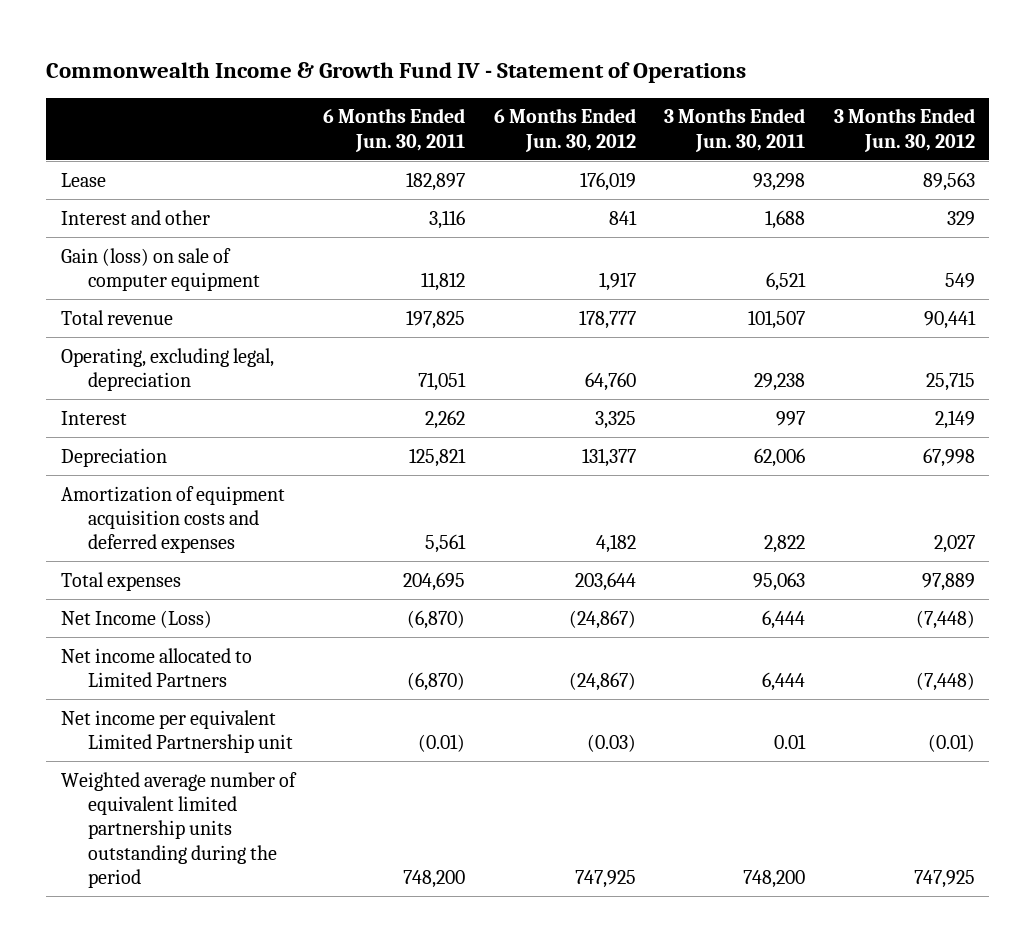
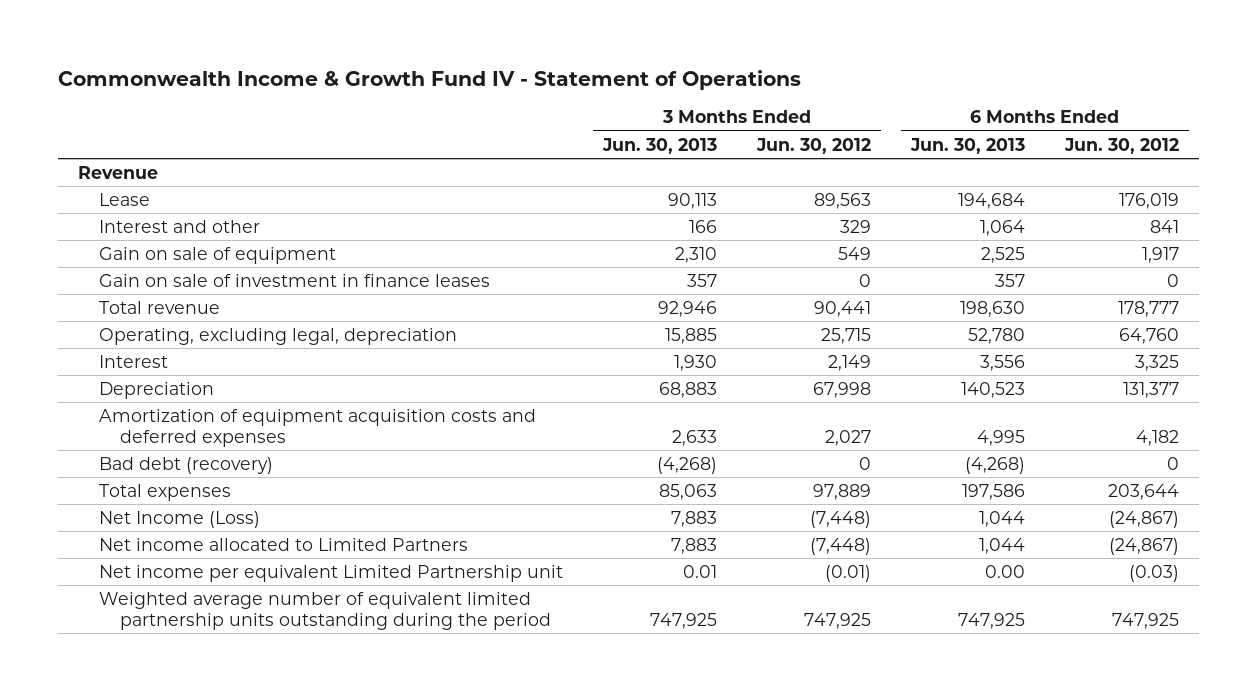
- | 6 Months Ended Jun. 30, 2011 | 6 Months Ended Jun. 30, 2012 | 3 Months Ended Jun. 30, 2011 | 3 Months Ended Jun. 30, 2012
+ | 3 Months Ended Jun. 30, 2013 | 3 Months Ended Jun. 30, 2012 | 6 Months Ended Jun. 30, 2013 | 6 Months Ended Jun. 30, 2012
+ Revenue
- Gain (loss) on sale of computer equipment | 11,812 | 1,917 | 6,521 | 549
+ Gain on sale of equipment | 2,310 | 549 | 2,525 | 1,917
+ Gain on sale of investment in finance leases | 357 | 0 | 357 | 0
+ Bad debt (recovery) | (4,268) | 0 | (4,268) | 0

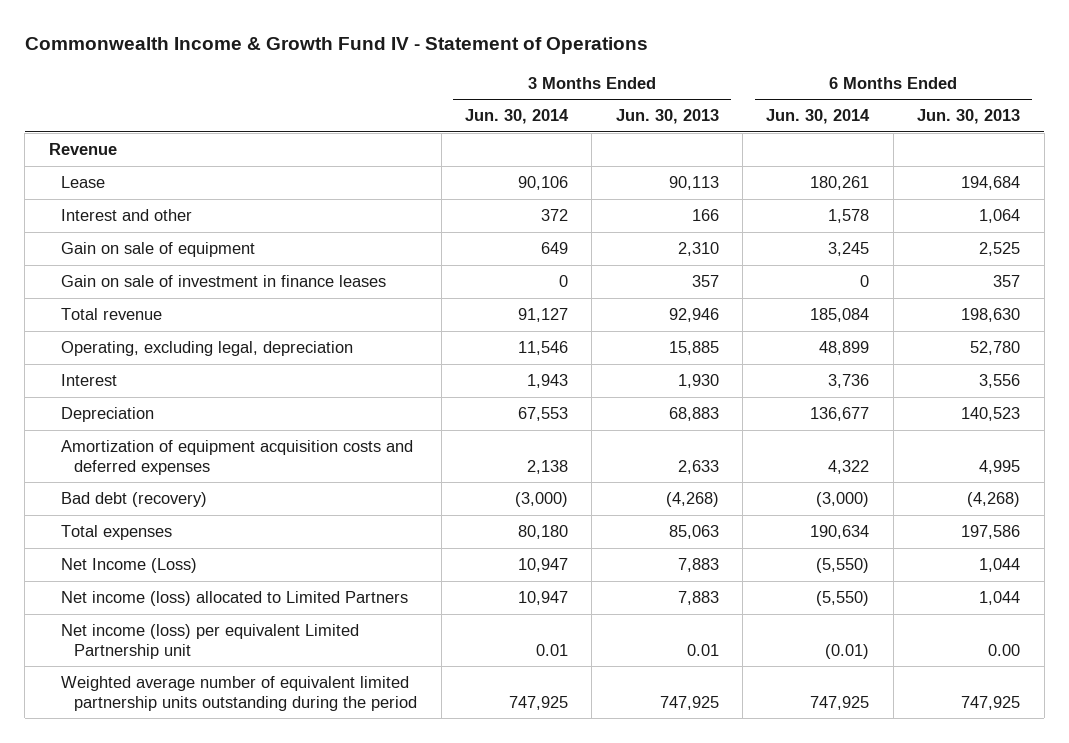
- | 3 Months Ended Jun. 30, 2013 | 3 Months Ended Jun. 30, 2012 | 6 Months Ended Jun. 30, 2013 | 6 Months Ended Jun. 30, 2012
+ | 3 Months Ended Jun. 30, 2014 | 3 Months Ended Jun. 30, 2013 | 6 Months Ended Jun. 30, 2014 | 6 Months Ended Jun. 30, 2013
- Net income allocated to Limited Partners | 7,883 | (7,448) | 1,044 | (24,867)
- Net income per equivalent Limited Partnership unit | 0.01 | (0.01) | 0.00 | (0.03)
+ Net income (loss) allocated to Limited Partners | 10,947 | 7,883 | (5,550) | 1,044
+ Net income (loss) per equivalent Limited Partnership unit | 0.01 | 0.01 | (0.01) | 0.00

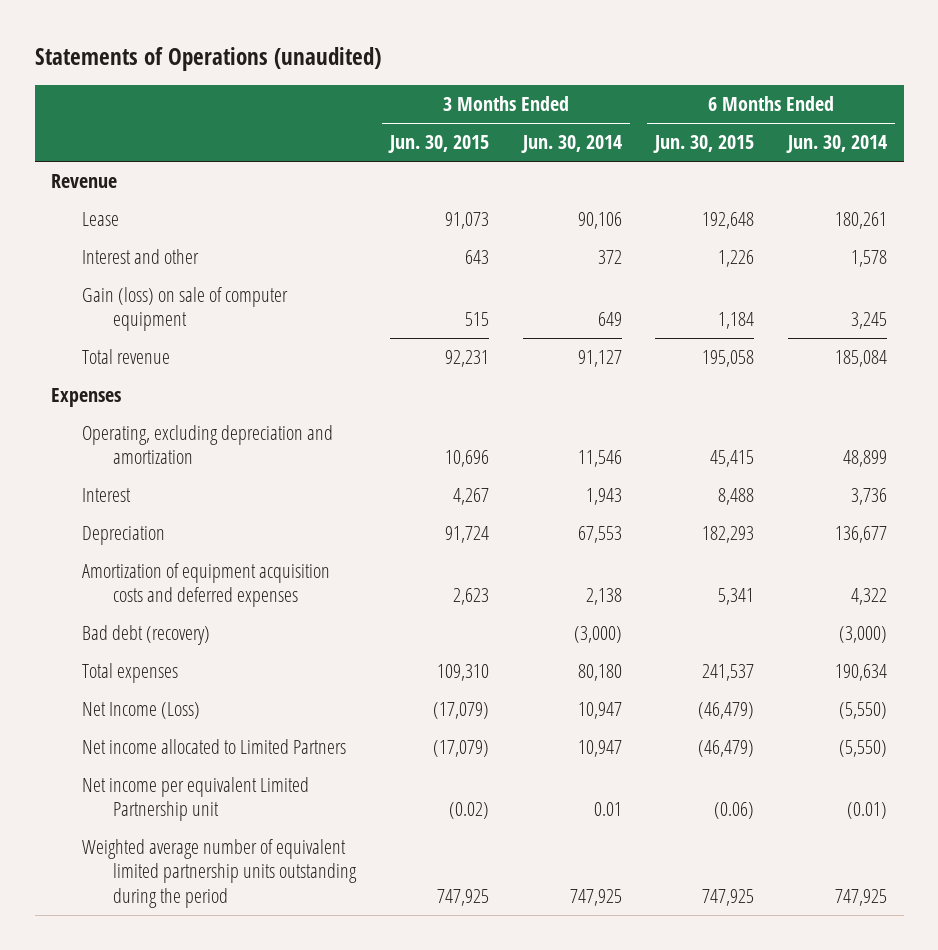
- Commonwealth Income & Growth Fund IV - Statement of Operations
+ Statements of Operations (unaudited)
- | 3 Months Ended Jun. 30, 2014 | 3 Months Ended Jun. 30, 2013 | 6 Months Ended Jun. 30, 2014 | 6 Months Ended Jun. 30, 2013
+ | 3 Months Ended Jun. 30, 2015 | 3 Months Ended Jun. 30, 2014 | 6 Months Ended Jun. 30, 2015 | 6 Months Ended Jun. 30, 2014
- Gain on sale of equipment | 649 | 2,310 | 3,245 | 2,525
- Gain on sale of investment in finance leases | 0 | 357 | 0 | 357
+ Gain (loss) on sale of computer equipment | 515 | 649 | 1,184 | 3,245
- Operating, excluding legal, depreciation | 11,546 | 15,885 | 48,899 | 52,780
+ Expenses
+ Operating, excluding depreciation and amortization | 10,696 | 11,546 | 45,415 | 48,899
- Net income (loss) allocated to Limited Partners | 10,947 | 7,883 | (5,550) | 1,044
- Net income (loss) per equivalent Limited Partnership unit | 0.01 | 0.01 | (0.01) | 0.00
+ Net income allocated to Limited Partners | (17,079) | 10,947 | (46,479) | (5,550)
+ Net income per equivalent Limited Partnership unit | (0.02) | 0.01 | (0.06) | (0.01)

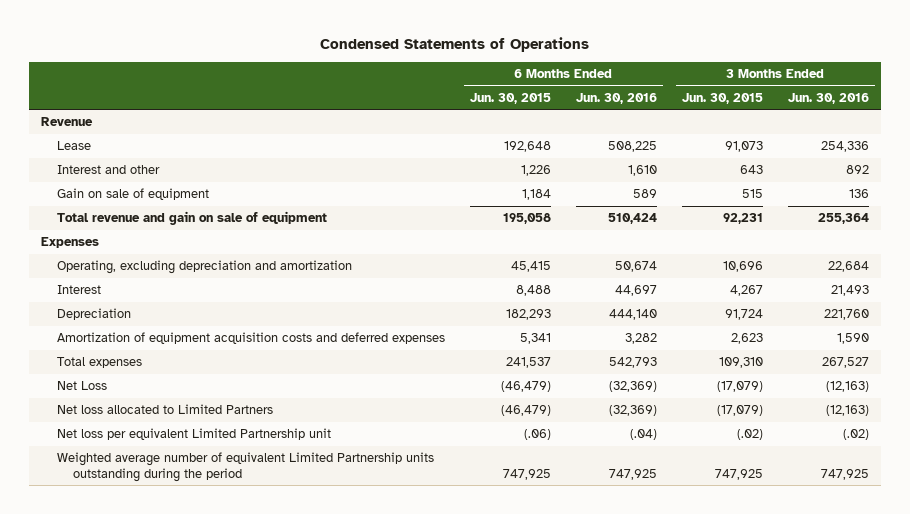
- Statements of Operations (unaudited)
+ Condensed Statements of Operations
- | 3 Months Ended Jun. 30, 2015 | 3 Months Ended Jun. 30, 2014 | 6 Months Ended Jun. 30, 2015 | 6 Months Ended Jun. 30, 2014
+ | 6 Months Ended Jun. 30, 2015 | 6 Months Ended Jun. 30, 2016 | 3 Months Ended Jun. 30, 2015 | 3 Months Ended Jun. 30, 2016
- Gain (loss) on sale of computer equipment | 515 | 649 | 1,184 | 3,245
- Total revenue | 92,231 | 91,127 | 195,058 | 185,084
+ Gain on sale of equipment | 1,184 | 589 | 515 | 136
+ Total revenue and gain on sale of equipment | 195,058 | 510,424 | 92,231 | 255,364
- Bad debt (recovery) | | (3,000) | | (3,000)
- Net Income (Loss) | (17,079) | 10,947 | (46,479) | (5,550)
- Net income allocated to Limited Partners | (17,079) | 10,947 | (46,479) | (5,550)
- Net income per equivalent Limited Partnership unit | (0.02) | 0.01 | (0.06) | (0.01)
- Weighted average number of equivalent limited partnership units outstanding during the period | 747,925 | 747,925 | 747,925 | 747,925
+ Net Loss | (46,479) | (32,369) | (17,079) | (12,163)
+ Net loss allocated to Limited Partners | (46,479) | (32,369) | (17,079) | (12,163)
+ Net loss per equivalent Limited Partnership unit | (.06) | (.04) | (.02) | (.02)
+ Weighted average number of equivalent Limited Partnership units outstanding during the period | 747,925 | 747,925 | 747,925 | 747,925

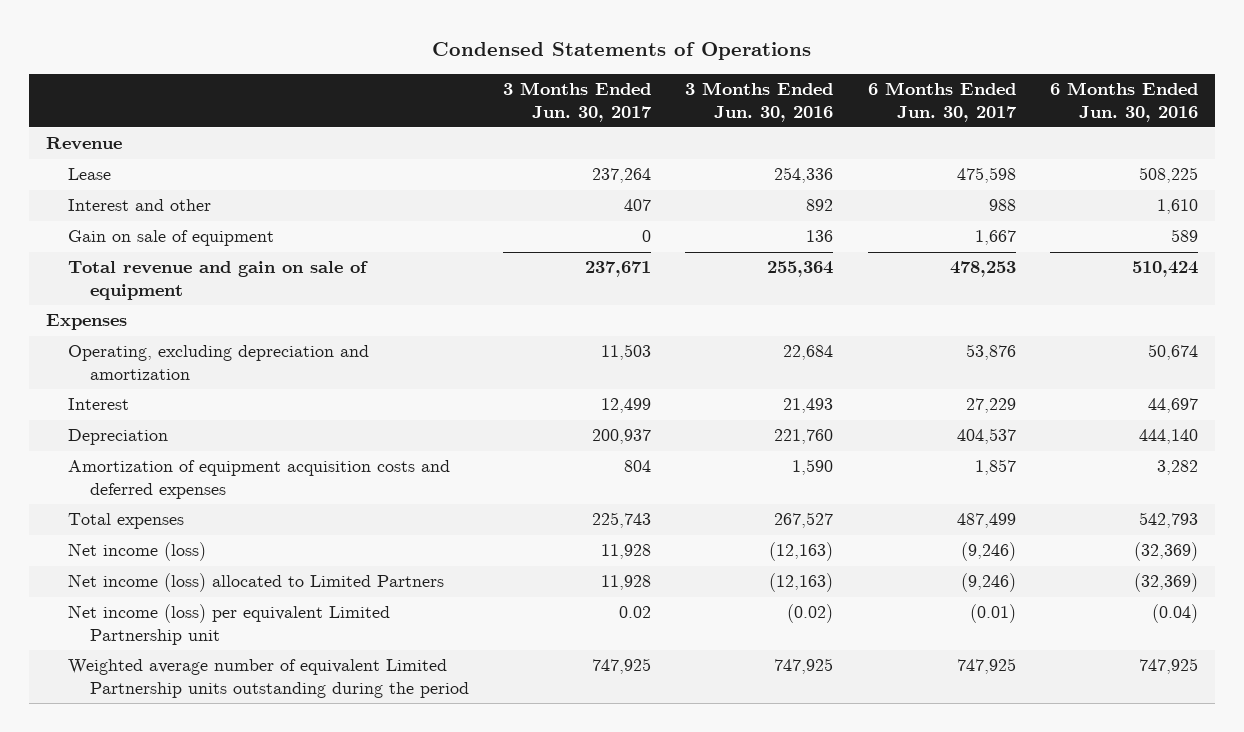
- | 6 Months Ended Jun. 30, 2015 | 6 Months Ended Jun. 30, 2016 | 3 Months Ended Jun. 30, 2015 | 3 Months Ended Jun. 30, 2016
+ | 3 Months Ended Jun. 30, 2017 | 3 Months Ended Jun. 30, 2016 | 6 Months Ended Jun. 30, 2017 | 6 Months Ended Jun. 30, 2016
- Net Loss | (46,479) | (32,369) | (17,079) | (12,163)
- Net loss allocated to Limited Partners | (46,479) | (32,369) | (17,079) | (12,163)
- Net loss per equivalent Limited Partnership unit | (.06) | (.04) | (.02) | (.02)
+ Net income (loss) | 11,928 | (12,163) | (9,246) | (32,369)
+ Net income (loss) allocated to Limited Partners | 11,928 | (12,163) | (9,246) | (32,369)
+ Net income (loss) per equivalent Limited Partnership unit | 0.02 | (0.02) | (0.01) | (0.04)

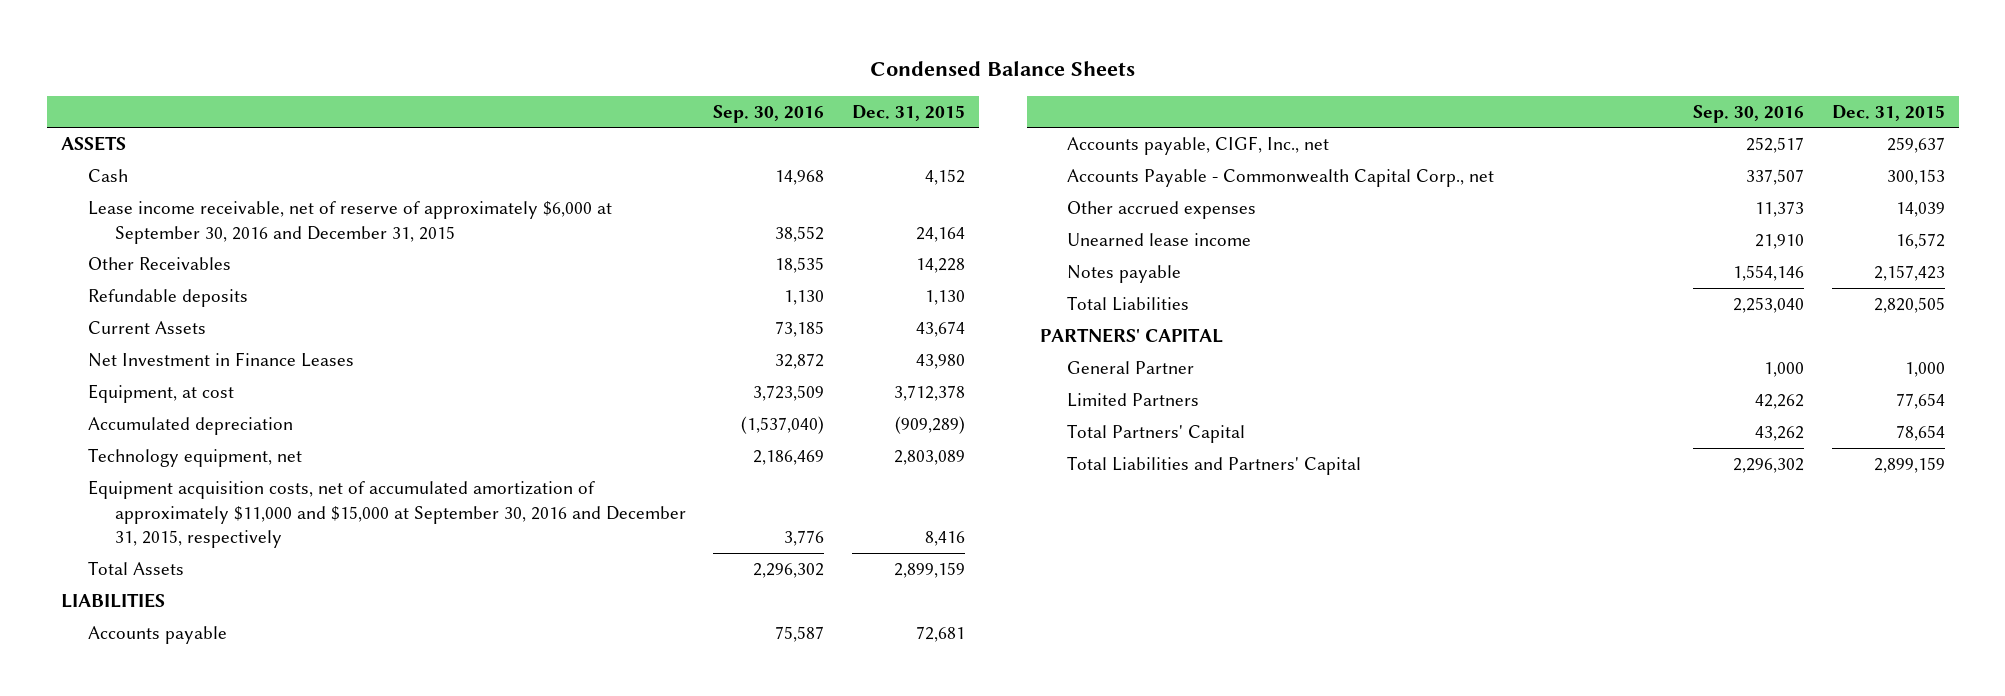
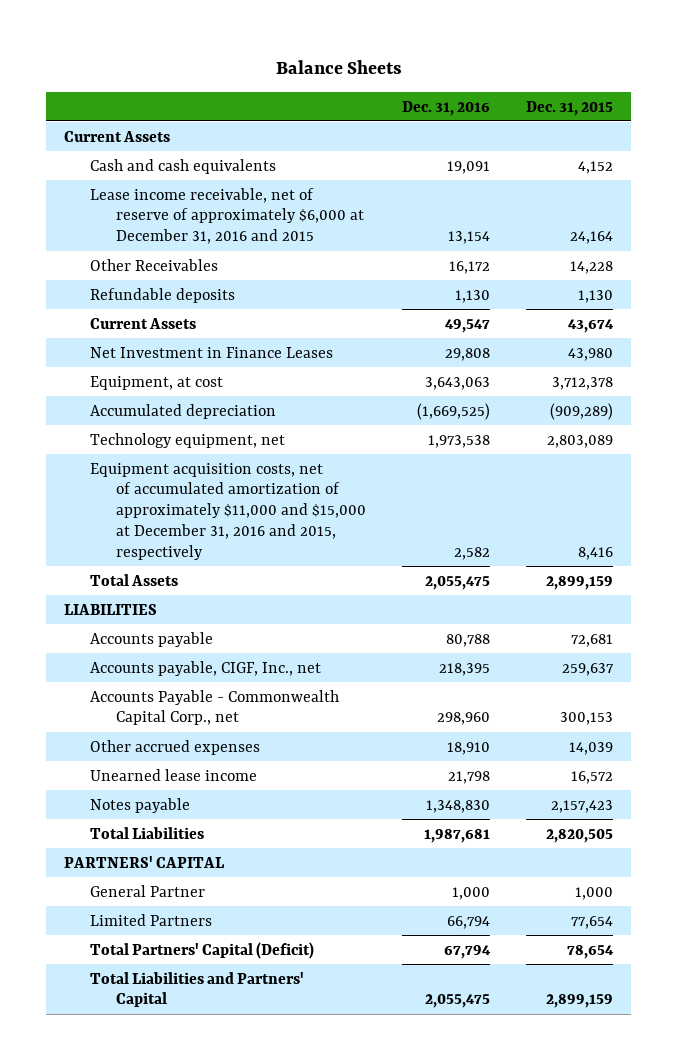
- Condensed Balance Sheets
+ Balance Sheets
- | Sep. 30, 2016 | Dec. 31, 2015
+ | Dec. 31, 2016 | Dec. 31, 2015
- ASSETS
- Cash | 14,968 | 4,152
- Lease income receivable, net of reserve of approximately $6,000 at September 30, 2016 and December 31, 2015 | 38,552 | 24,164
+ Current Assets
+ Cash and cash equivalents | 19,091 | 4,152
+ Lease income receivable, net of reserve of approximately $6,000 at December 31, 2016 and 2015 | 13,154 | 24,164
- Equipment acquisition costs, net of accumulated amortization of approximately $11,000 and $15,000 at September 30, 2016 and December 31, 2015, respectively | 3,776 | 8,416
+ Equipment acquisition costs, net of accumulated amortization of approximately $11,000 and $15,000 at December 31, 2016 and 2015, respectively | 2,582 | 8,416
- Total Partners' Capital | 43,262 | 78,654
+ Total Partners' Capital (Deficit) | 67,794 | 78,654

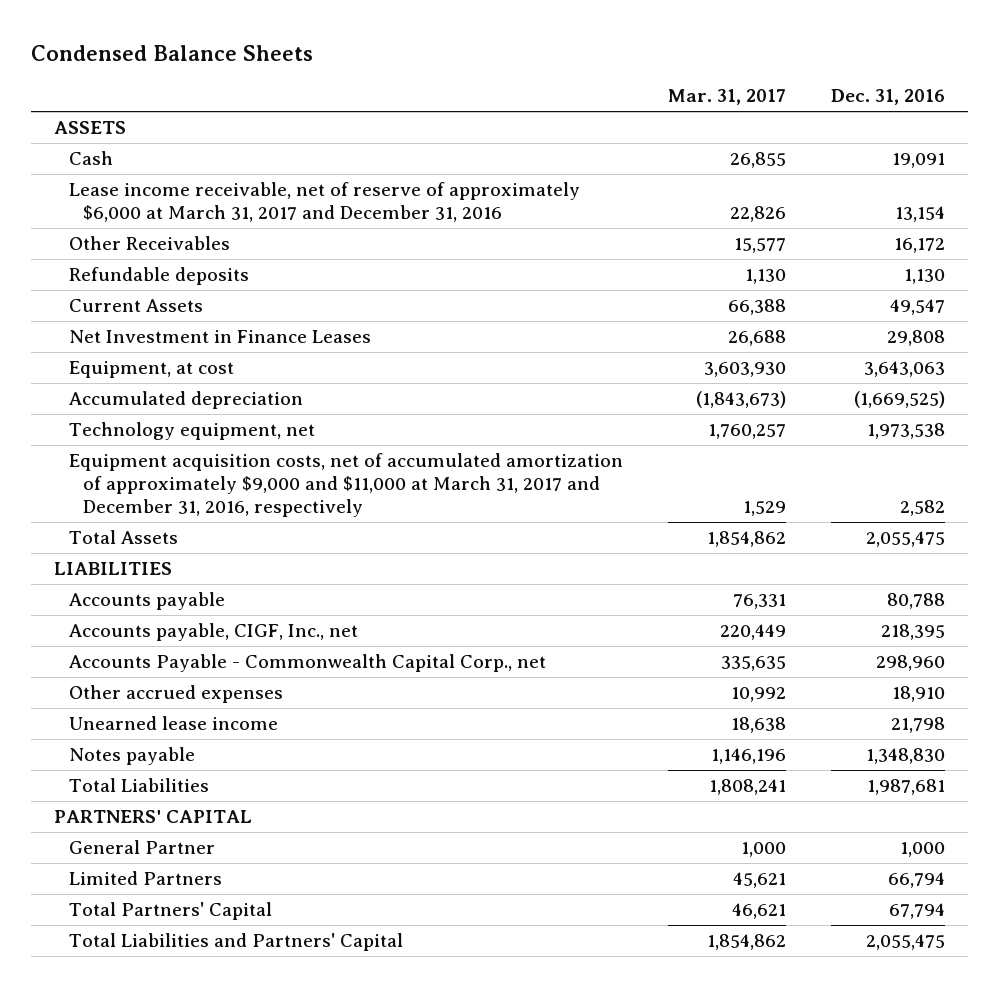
- Balance Sheets
+ Condensed Balance Sheets
- | Dec. 31, 2016 | Dec. 31, 2015
+ | Mar. 31, 2017 | Dec. 31, 2016
- Current Assets
- Cash and cash equivalents | 19,091 | 4,152
- Lease income receivable, net of reserve of approximately $6,000 at December 31, 2016 and 2015 | 13,154 | 24,164
+ ASSETS
+ Cash | 26,855 | 19,091
+ Lease income receivable, net of reserve of approximately $6,000 at March 31, 2017 and December 31, 2016 | 22,826 | 13,154
- Equipment acquisition costs, net of accumulated amortization of approximately $11,000 and $15,000 at December 31, 2016 and 2015, respectively | 2,582 | 8,416
+ Equipment acquisition costs, net of accumulated amortization of approximately $9,000 and $11,000 at March 31, 2017 and December 31, 2016, respectively | 1,529 | 2,582
- Total Partners' Capital (Deficit) | 67,794 | 78,654
+ Total Partners' Capital | 46,621 | 67,794

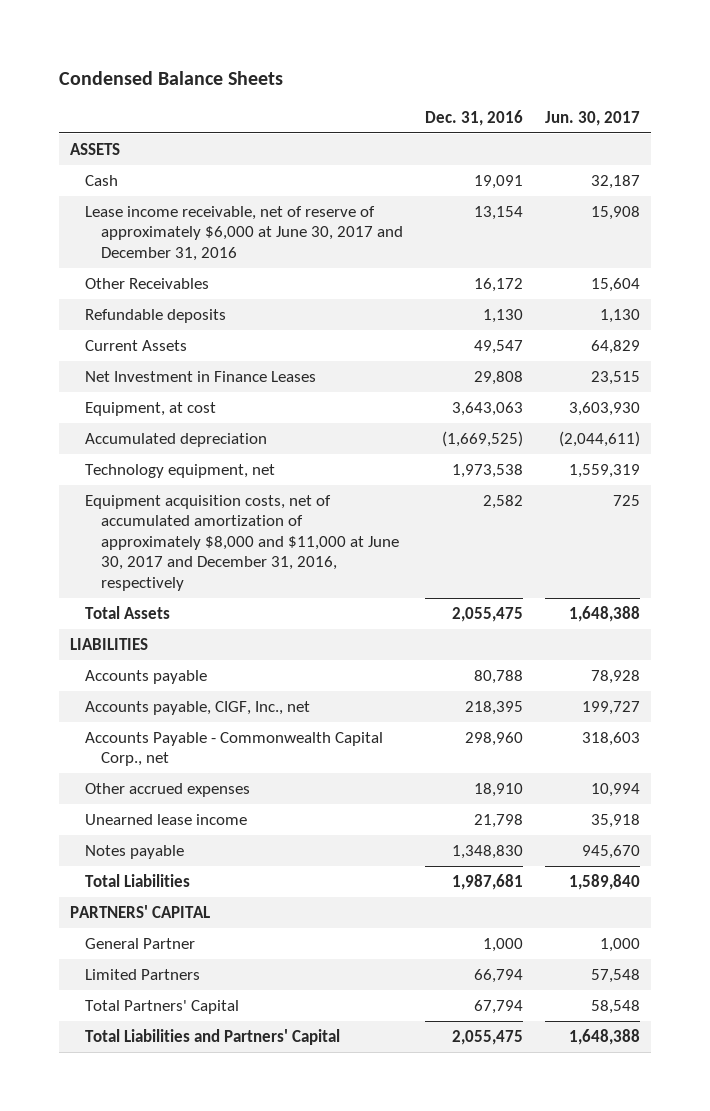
- | Mar. 31, 2017 | Dec. 31, 2016
+ | Dec. 31, 2016 | Jun. 30, 2017
- Lease income receivable, net of reserve of approximately $6,000 at March 31, 2017 and December 31, 2016 | 22,826 | 13,154
+ Lease income receivable, net of reserve of approximately $6,000 at June 30, 2017 and December 31, 2016 | 13,154 | 15,908
- Equipment acquisition costs, net of accumulated amortization of approximately $9,000 and $11,000 at March 31, 2017 and December 31, 2016, respectively | 1,529 | 2,582
+ Equipment acquisition costs, net of accumulated amortization of approximately $8,000 and $11,000 at June 30, 2017 and December 31, 2016, respectively | 2,582 | 725

